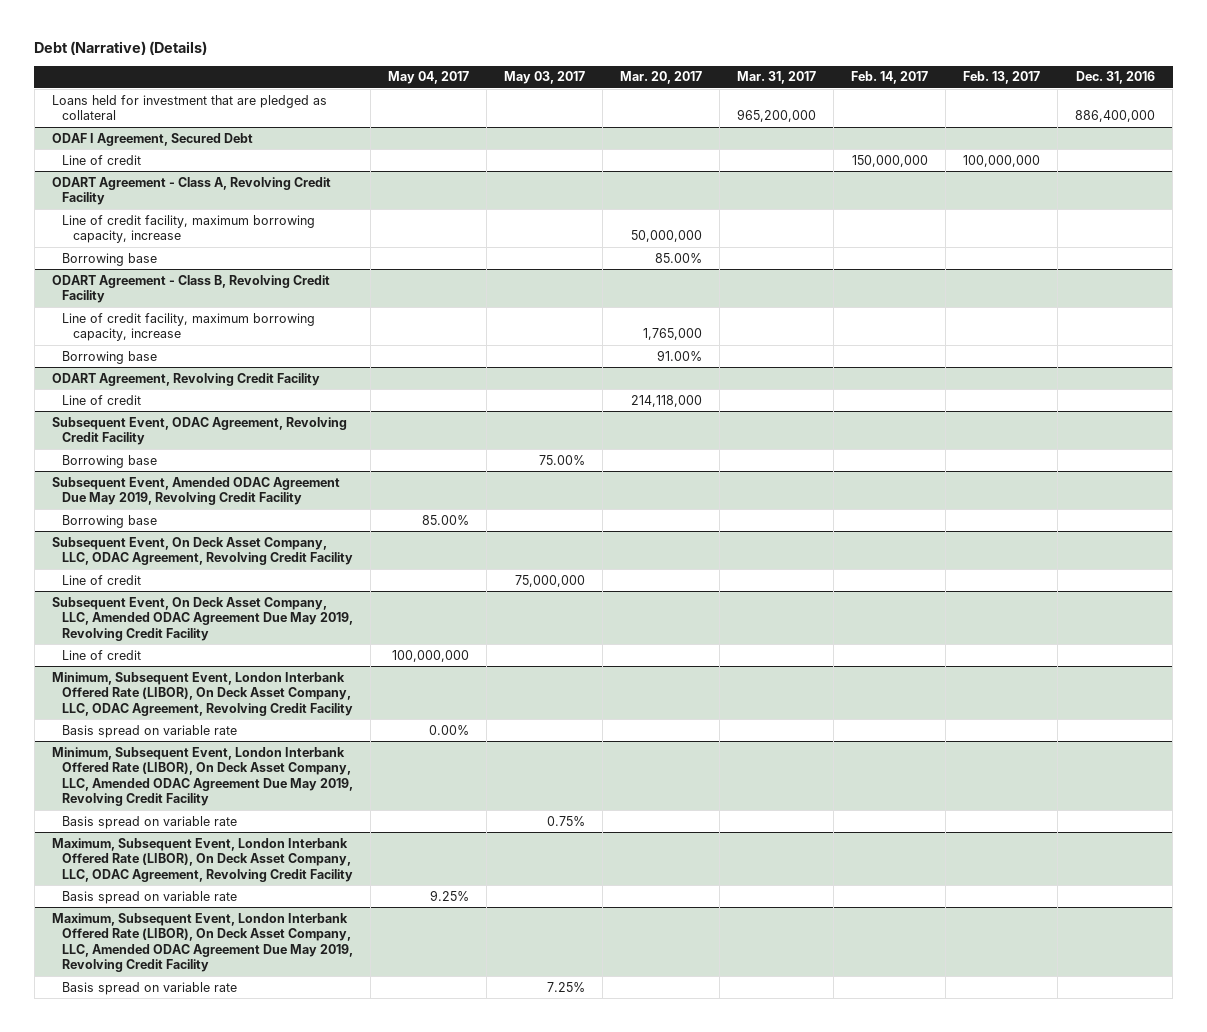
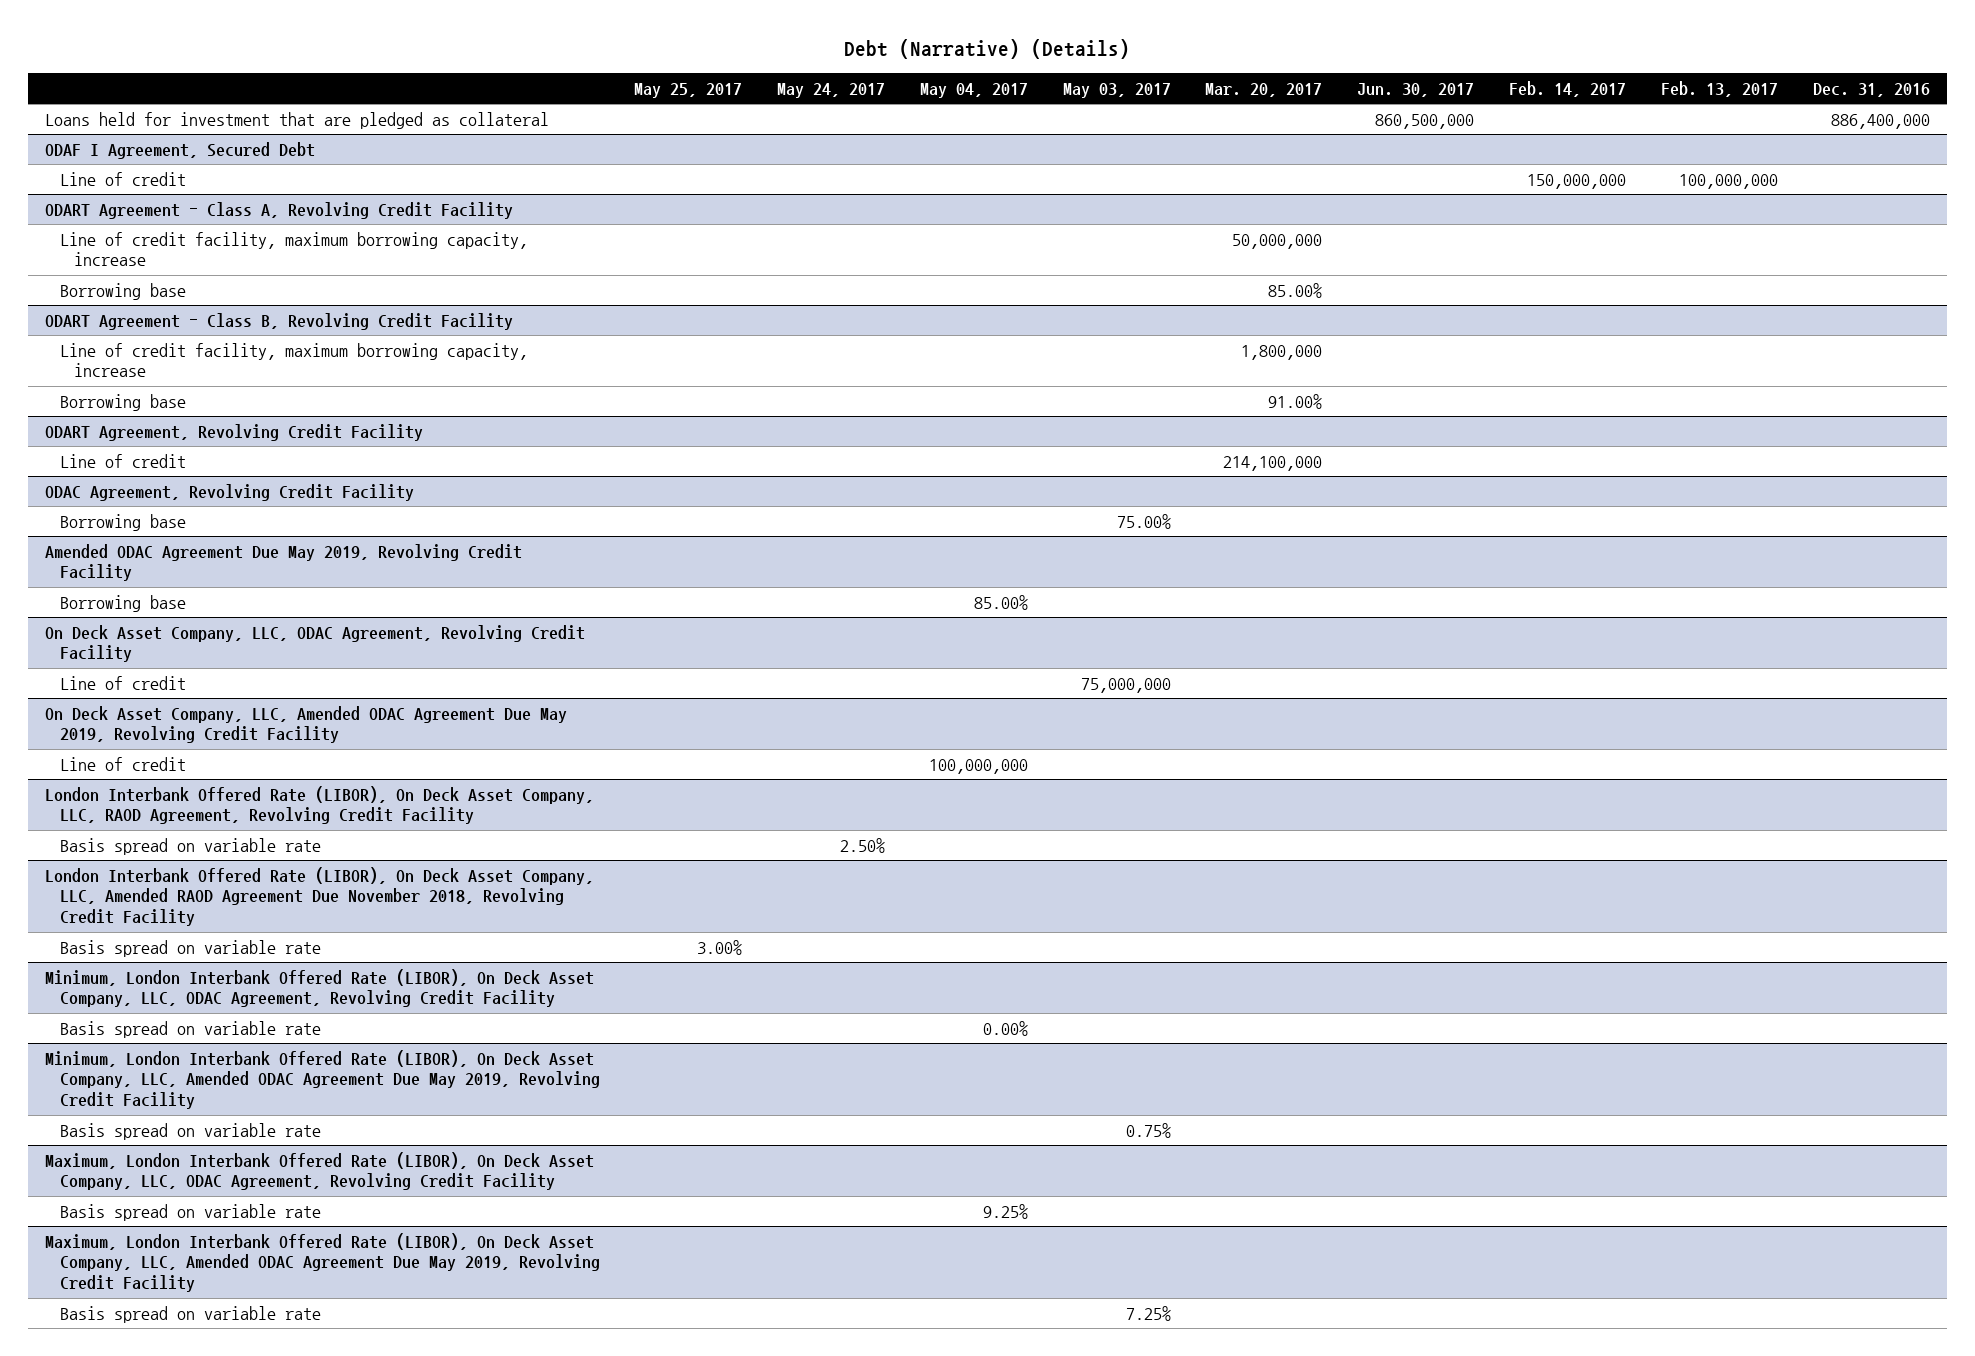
- | May 04, 2017 | May 03, 2017 | Mar. 20, 2017 | Mar. 31, 2017 | Feb. 14, 2017 | Feb. 13, 2017 | Dec. 31, 2016
+ | May 25, 2017 | May 24, 2017 | May 04, 2017 | May 03, 2017 | Mar. 20, 2017 | Jun. 30, 2017 | Feb. 14, 2017 | Feb. 13, 2017 | Dec. 31, 2016
@ ODART Agreement - Class B, Revolving Credit Facility
- Line of credit facility, maximum borrowing capacity, increase | | | 1,765,000 | | | |
+ Line of credit facility, maximum borrowing capacity, increase | | | | | 1,800,000 | | | |
@ ODART Agreement, Revolving Credit Facility
- Line of credit | | | 214,118,000 | | | |
- Subsequent Event, ODAC Agreement, Revolving Credit Facility
@ ODART Agreement, Revolving Credit Facility
+ Line of credit | | | | | 214,100,000 | | | |
+ ODAC Agreement, Revolving Credit Facility
- Subsequent Event, Amended ODAC Agreement Due May 2019, Revolving Credit Facility
+ Amended ODAC Agreement Due May 2019, Revolving Credit Facility
- Subsequent Event, On Deck Asset Company, LLC, ODAC Agreement, Revolving Credit Facility
+ On Deck Asset Company, LLC, ODAC Agreement, Revolving Credit Facility
- Subsequent Event, On Deck Asset Company, LLC, Amended ODAC Agreement Due May 2019, Revolving Credit Facility
+ On Deck Asset Company, LLC, Amended ODAC Agreement Due May 2019, Revolving Credit Facility
- Minimum, Subsequent Event, London Interbank Offered Rate (LIBOR), On Deck Asset Company, LLC, ODAC Agreement, Revolving Credit Facility
+ London Interbank Offered Rate (LIBOR), On Deck Asset Company, LLC, RAOD Agreement, Revolving Credit Facility
+ Basis spread on variable rate | | 2.50% | | | | | | |
+ London Interbank Offered Rate (LIBOR), On Deck Asset Company, LLC, Amended RAOD Agreement Due November 2018, Revolving Credit Facility
+ Basis spread on variable rate | 3.00% | | | | | | | |
+ Minimum, London Interbank Offered Rate (LIBOR), On Deck Asset Company, LLC, ODAC Agreement, Revolving Credit Facility
- Minimum, Subsequent Event, London Interbank Offered Rate (LIBOR), On Deck Asset Company, LLC, Amended ODAC Agreement Due May 2019, Revolving Credit Facility
+ Minimum, London Interbank Offered Rate (LIBOR), On Deck Asset Company, LLC, Amended ODAC Agreement Due May 2019, Revolving Credit Facility
- Maximum, Subsequent Event, London Interbank Offered Rate (LIBOR), On Deck Asset Company, LLC, ODAC Agreement, Revolving Credit Facility
+ Maximum, London Interbank Offered Rate (LIBOR), On Deck Asset Company, LLC, ODAC Agreement, Revolving Credit Facility
- Maximum, Subsequent Event, London Interbank Offered Rate (LIBOR), On Deck Asset Company, LLC, Amended ODAC Agreement Due May 2019, Revolving Credit Facility
+ Maximum, London Interbank Offered Rate (LIBOR), On Deck Asset Company, LLC, Amended ODAC Agreement Due May 2019, Revolving Credit Facility

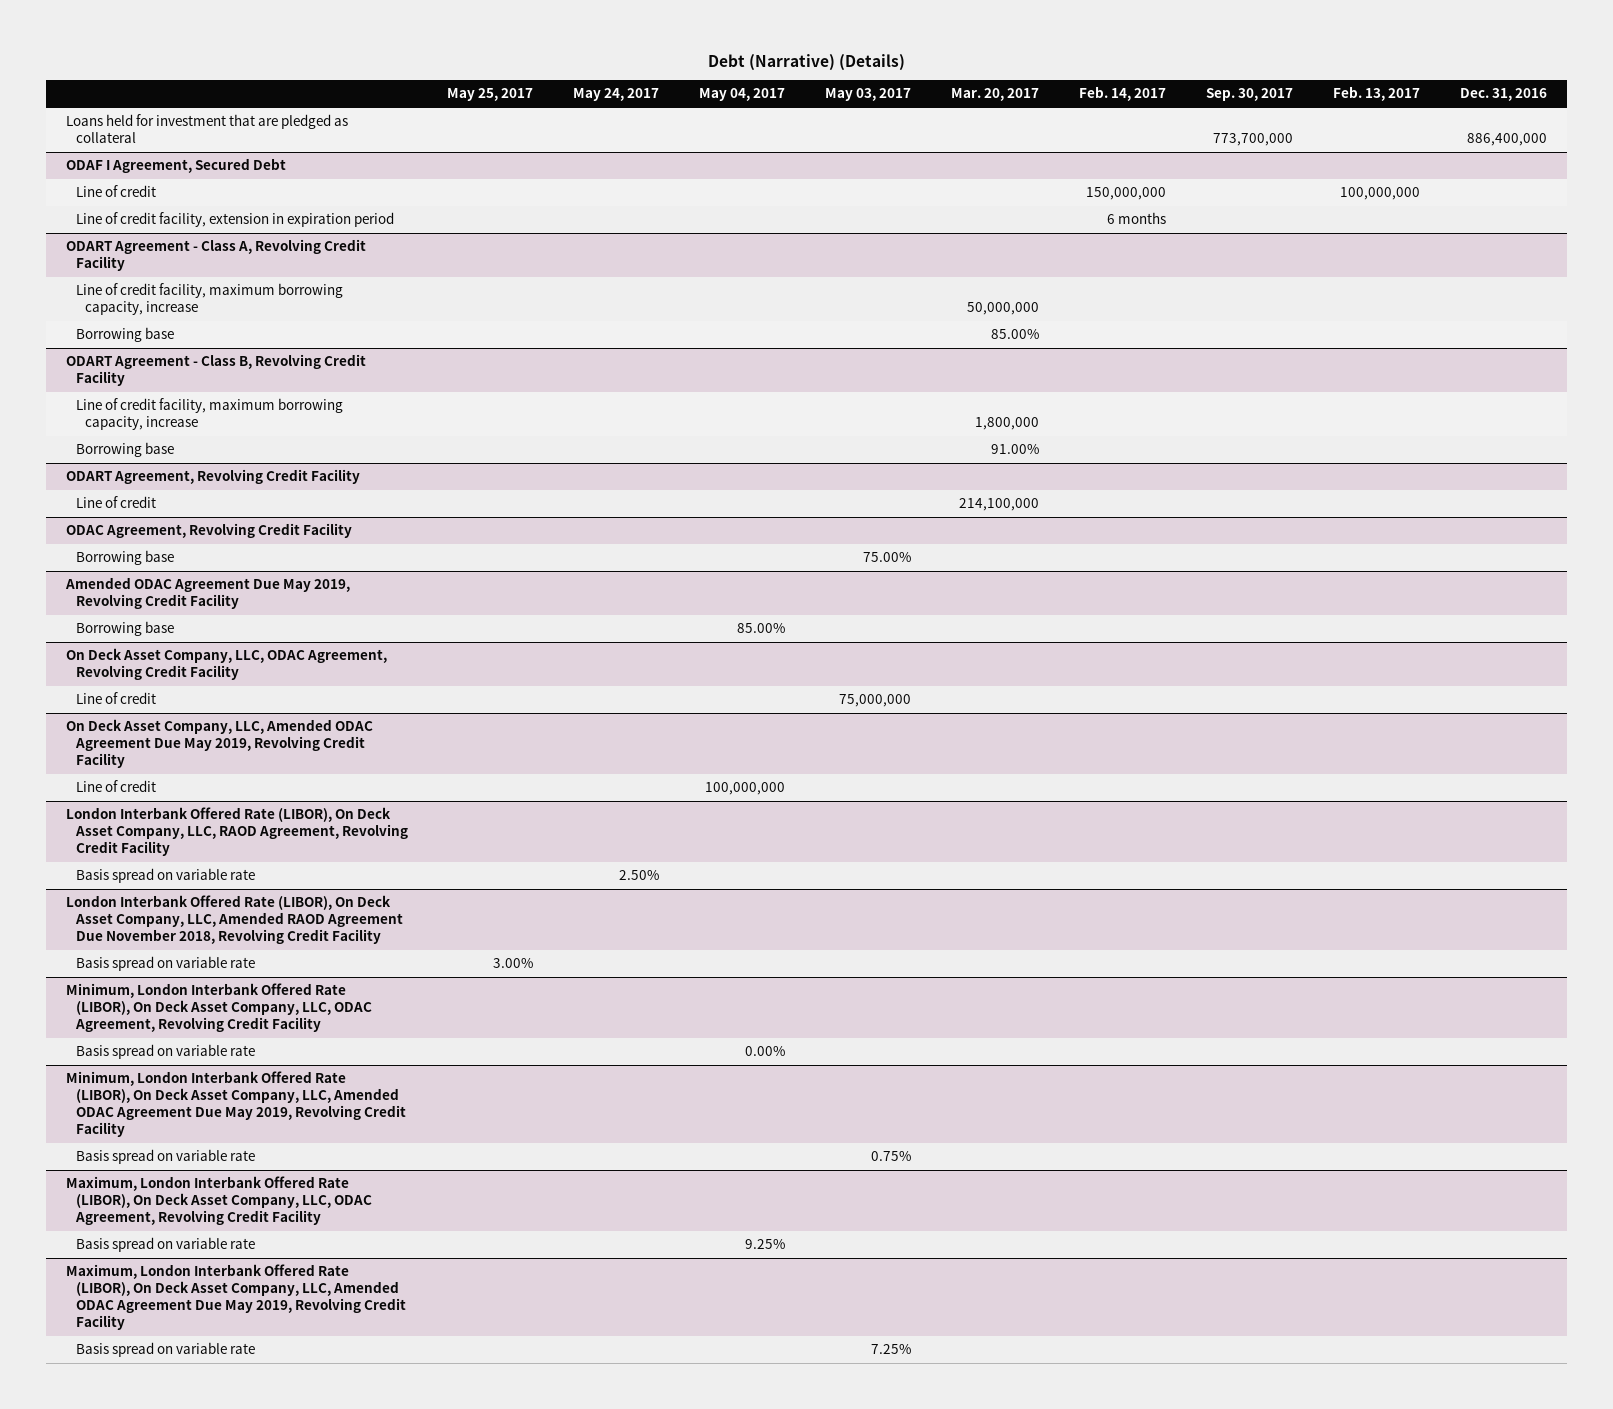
- | May 25, 2017 | May 24, 2017 | May 04, 2017 | May 03, 2017 | Mar. 20, 2017 | Jun. 30, 2017 | Feb. 14, 2017 | Feb. 13, 2017 | Dec. 31, 2016
+ | May 25, 2017 | May 24, 2017 | May 04, 2017 | May 03, 2017 | Mar. 20, 2017 | Feb. 14, 2017 | Sep. 30, 2017 | Feb. 13, 2017 | Dec. 31, 2016
@ ODAF I Agreement, Secured Debt
+ Line of credit facility, extension in expiration period | | | | | | 6 months | | |

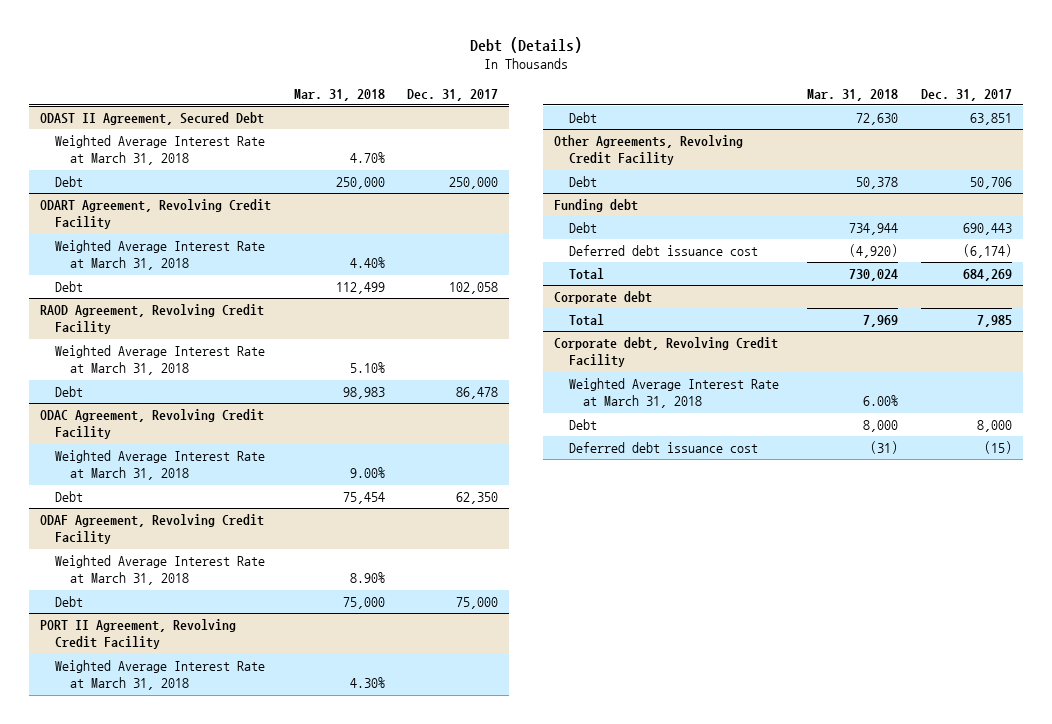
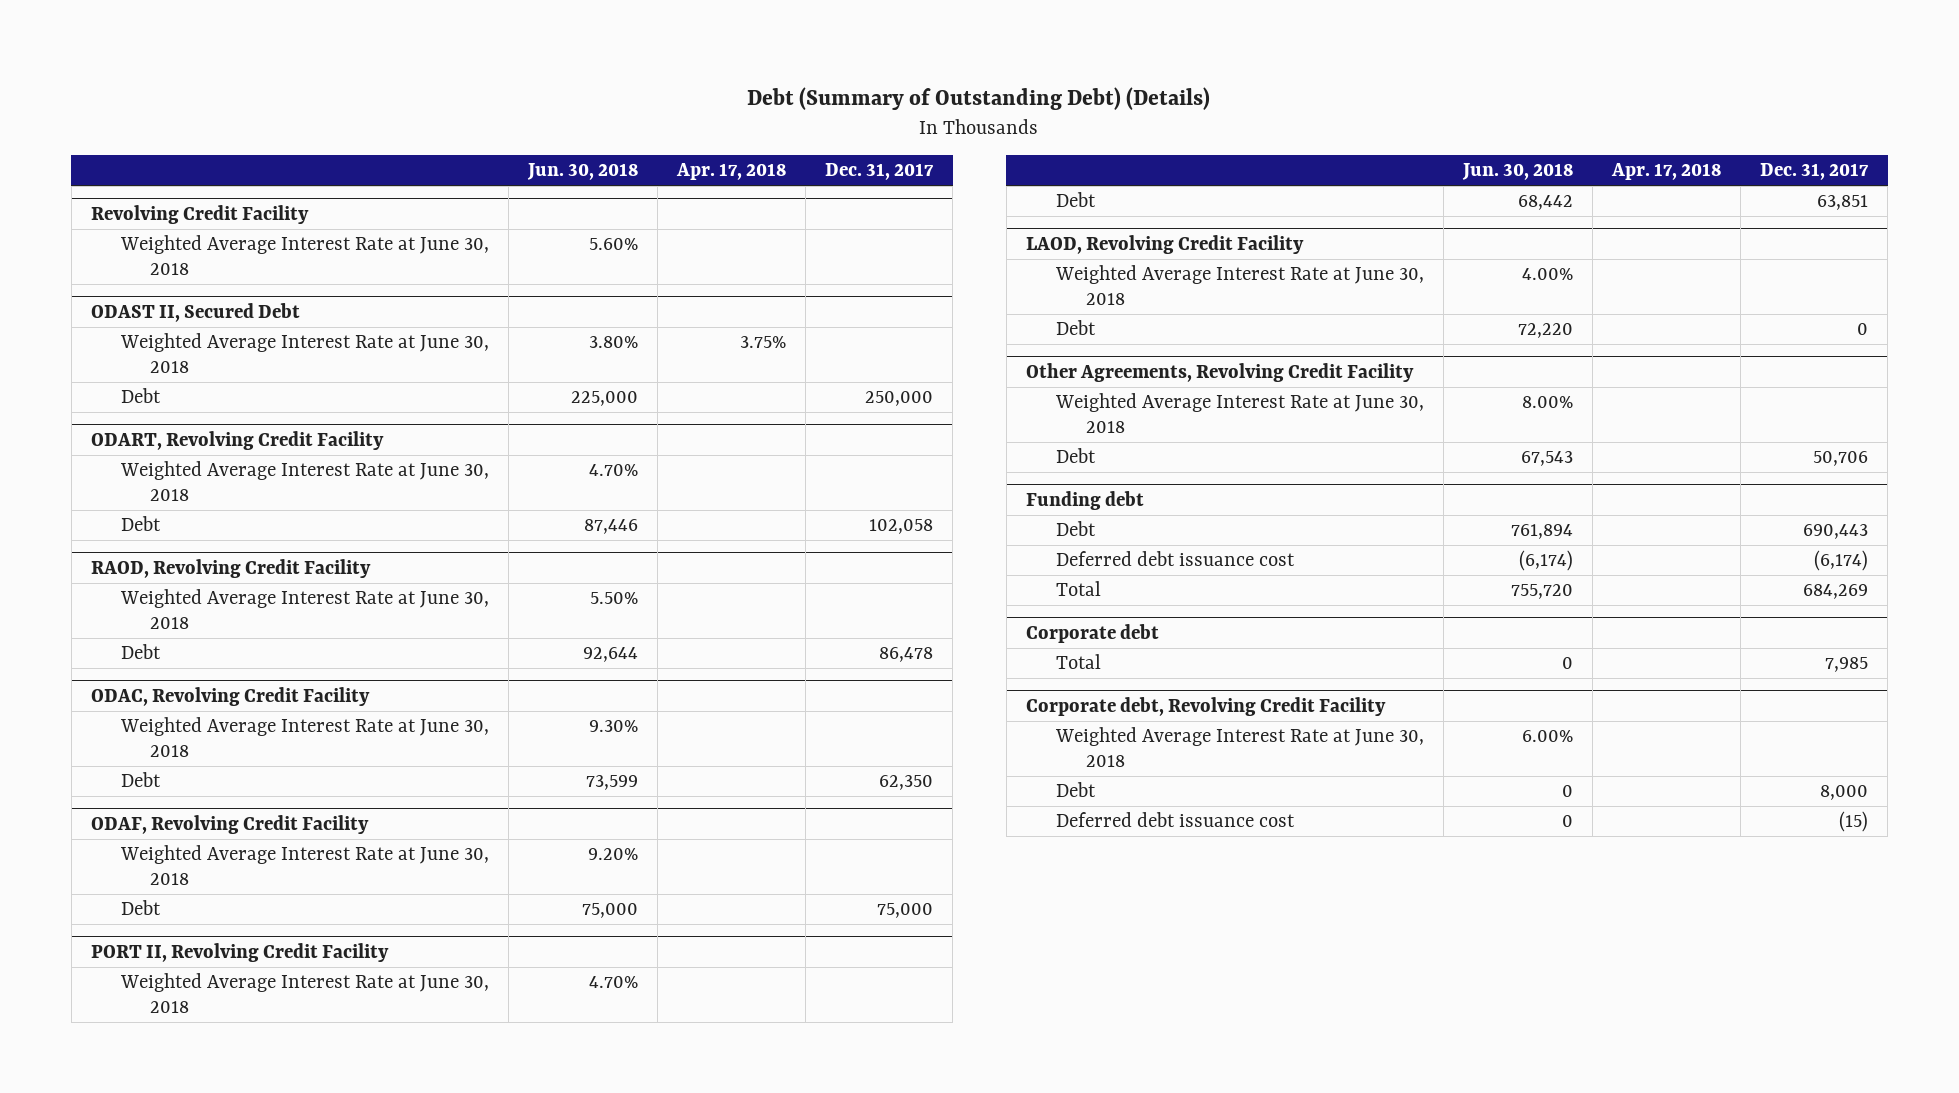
- Debt (Details)
+ Debt (Summary of Outstanding Debt) (Details)
- | Mar. 31, 2018 | Dec. 31, 2017
+ | Jun. 30, 2018 | Apr. 17, 2018 | Dec. 31, 2017
- ODAST II Agreement, Secured Debt
- Weighted Average Interest Rate at March 31, 2018 | 4.70% |
+ Revolving Credit Facility
+ Weighted Average Interest Rate at June 30, 2018 | 5.60% | |
+ ODAST II, Secured Debt
+ Weighted Average Interest Rate at June 30, 2018 | 3.80% | 3.75% |
- ODART Agreement, Revolving Credit Facility
- Weighted Average Interest Rate at March 31, 2018 | 4.40% |
+ ODART, Revolving Credit Facility
+ Weighted Average Interest Rate at June 30, 2018 | 4.70% | |
- RAOD Agreement, Revolving Credit Facility
- Weighted Average Interest Rate at March 31, 2018 | 5.10% |
+ RAOD, Revolving Credit Facility
+ Weighted Average Interest Rate at June 30, 2018 | 5.50% | |
- ODAC Agreement, Revolving Credit Facility
- Weighted Average Interest Rate at March 31, 2018 | 9.00% |
+ ODAC, Revolving Credit Facility
+ Weighted Average Interest Rate at June 30, 2018 | 9.30% | |
- ODAF Agreement, Revolving Credit Facility
- Weighted Average Interest Rate at March 31, 2018 | 8.90% |
+ ODAF, Revolving Credit Facility
+ Weighted Average Interest Rate at June 30, 2018 | 9.20% | |
- PORT II Agreement, Revolving Credit Facility
- Weighted Average Interest Rate at March 31, 2018 | 4.30% |
+ PORT II, Revolving Credit Facility
+ Weighted Average Interest Rate at June 30, 2018 | 4.70% | |
+ LAOD, Revolving Credit Facility
+ Weighted Average Interest Rate at June 30, 2018 | 4.00% | |
+ Debt | 72,220 | | 0
@ Other Agreements, Revolving Credit Facility
+ Weighted Average Interest Rate at June 30, 2018 | 8.00% | |
@ Corporate debt, Revolving Credit Facility
- Weighted Average Interest Rate at March 31, 2018 | 6.00% |
+ Weighted Average Interest Rate at June 30, 2018 | 6.00% | |

